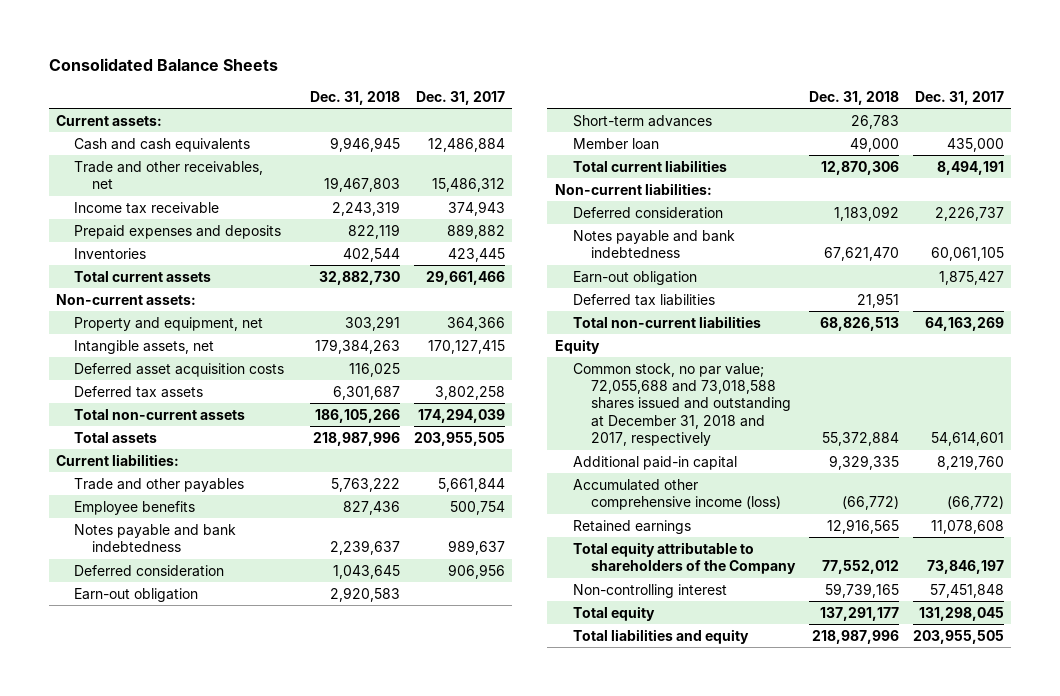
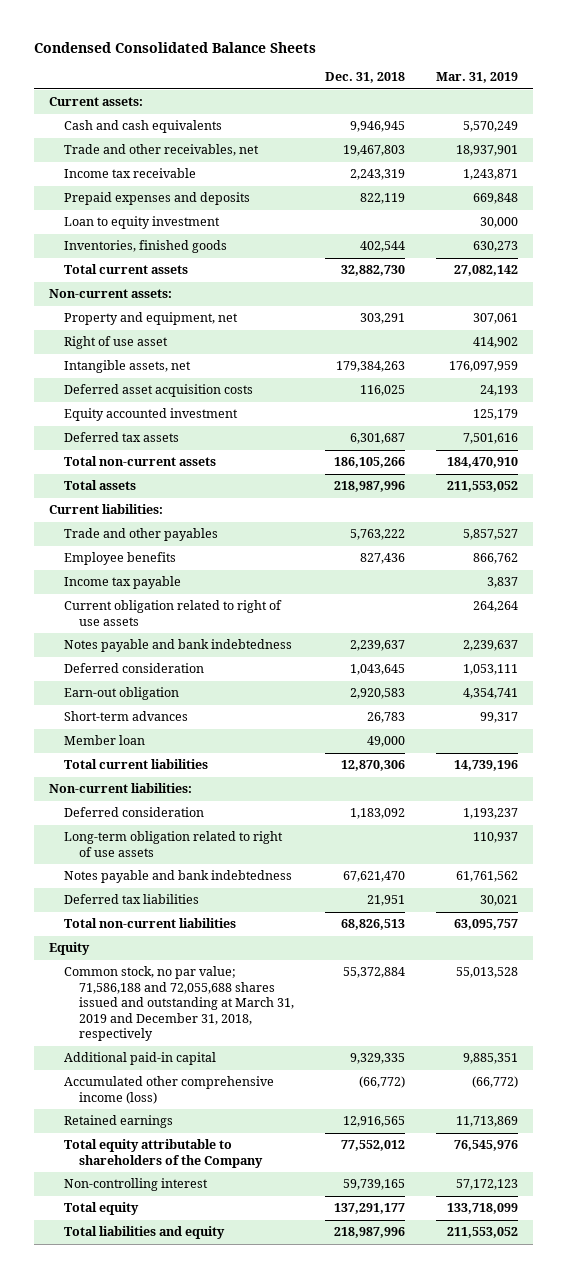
- Consolidated Balance Sheets
+ Condensed Consolidated Balance Sheets
- | Dec. 31, 2018 | Dec. 31, 2017
+ | Dec. 31, 2018 | Mar. 31, 2019
- Inventories | 402,544 | 423,445
+ Loan to equity investment | | 30,000
+ Inventories, finished goods | 402,544 | 630,273
+ Right of use asset | | 414,902
+ Equity accounted investment | | 125,179
+ Income tax payable | | 3,837
+ Current obligation related to right of use assets | | 264,264
+ Long-term obligation related to right of use assets | | 110,937
- Earn-out obligation | | 1,875,427
- Common stock, no par value; 72,055,688 and 73,018,588 shares issued and outstanding at December 31, 2018 and 2017, respectively | 55,372,884 | 54,614,601
+ Common stock, no par value; 71,586,188 and 72,055,688 shares issued and outstanding at March 31, 2019 and December 31, 2018, respectively | 55,372,884 | 55,013,528

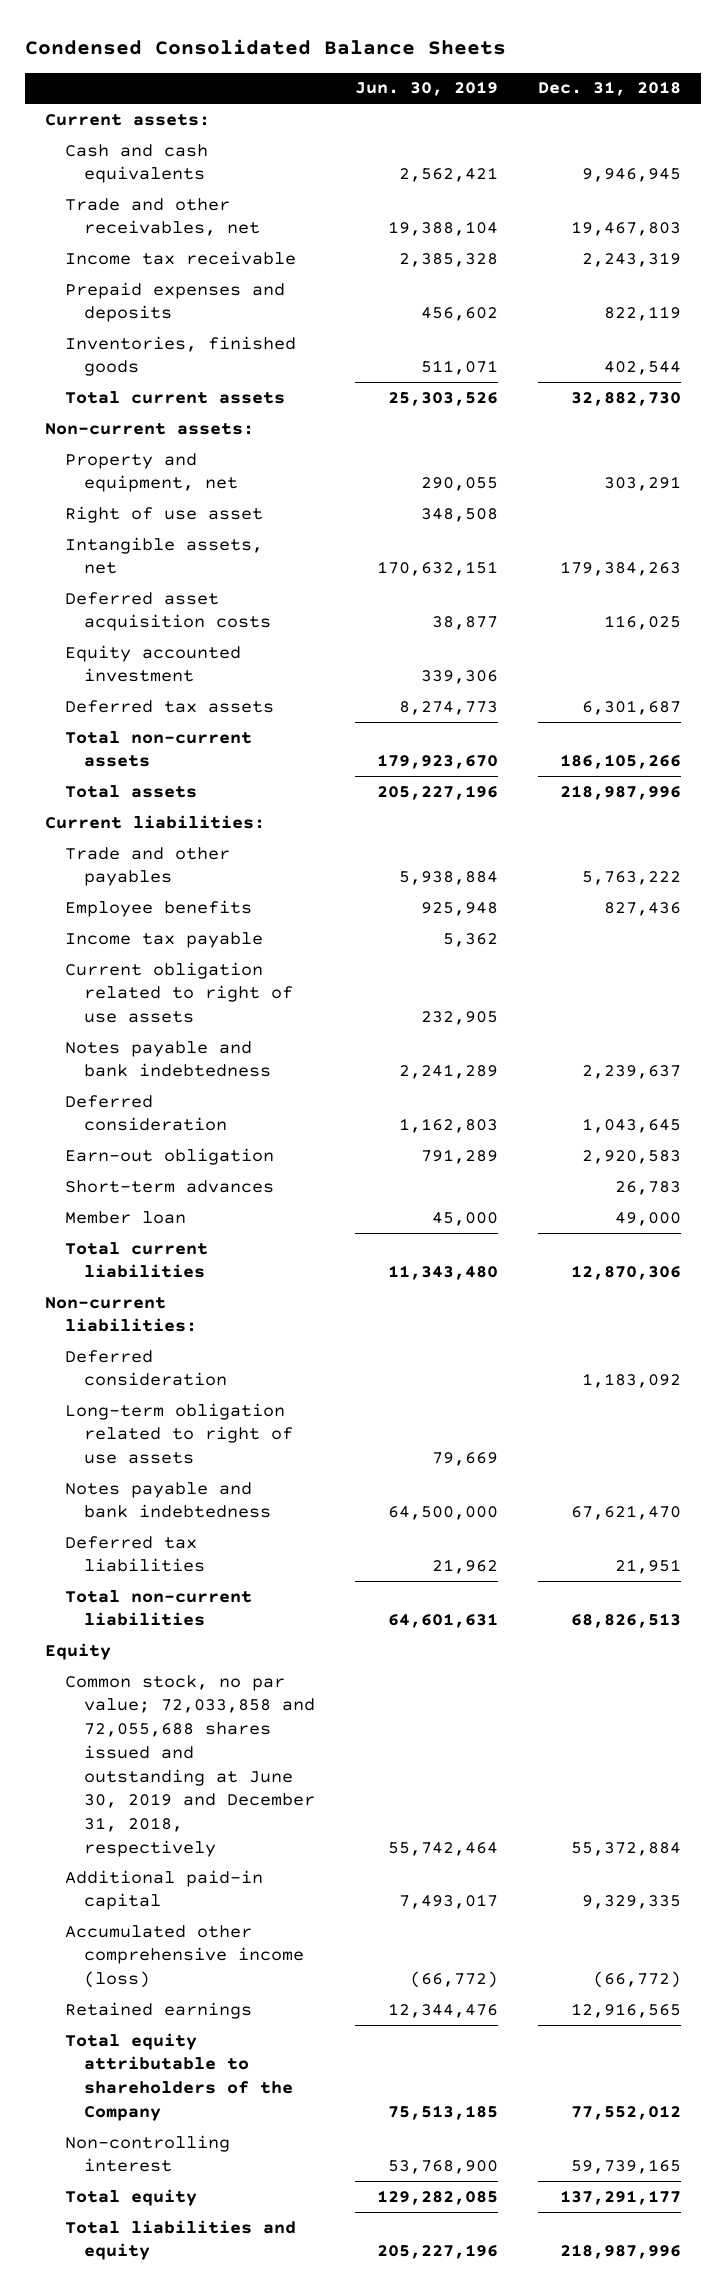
- | Dec. 31, 2018 | Mar. 31, 2019
+ | Jun. 30, 2019 | Dec. 31, 2018
- Loan to equity investment | | 30,000
- Common stock, no par value; 71,586,188 and 72,055,688 shares issued and outstanding at March 31, 2019 and December 31, 2018, respectively | 55,372,884 | 55,013,528
+ Common stock, no par value; 72,033,858 and 72,055,688 shares issued and outstanding at June 30, 2019 and December 31, 2018, respectively | 55,742,464 | 55,372,884

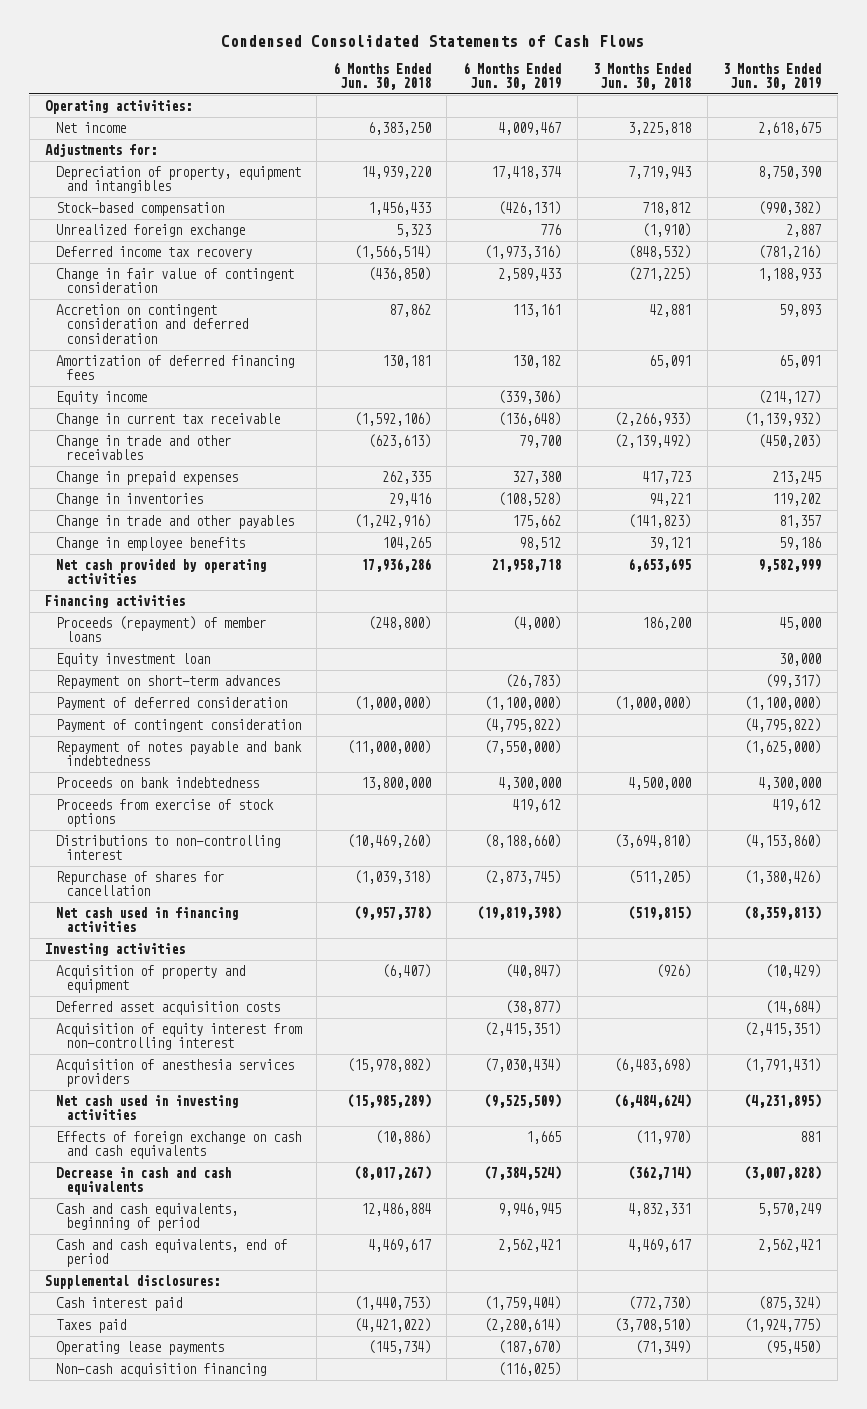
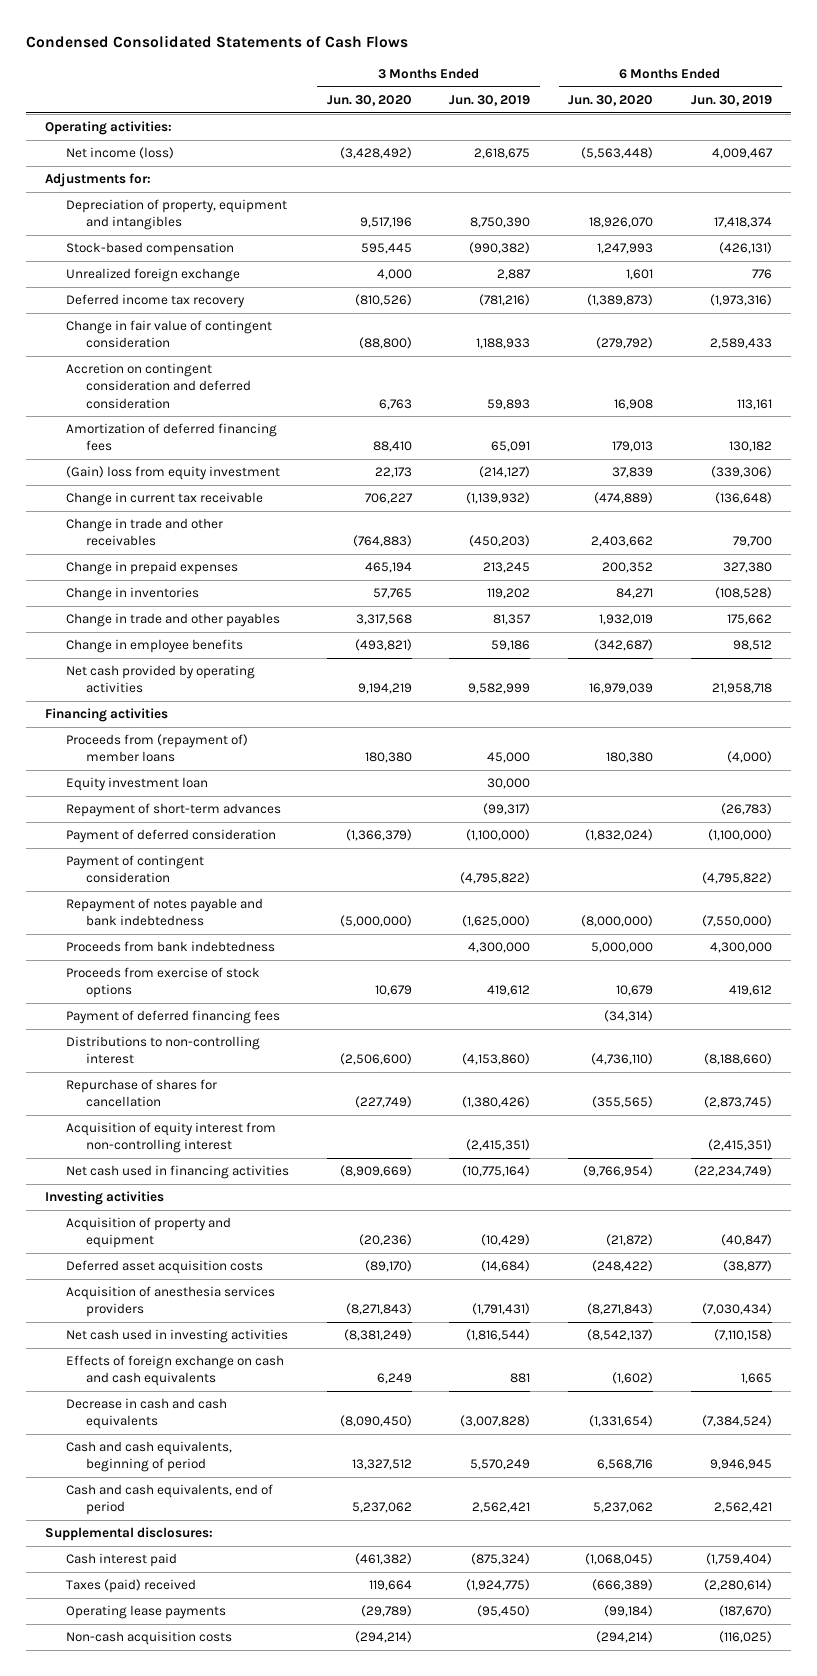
- | 6 Months Ended Jun. 30, 2018 | 6 Months Ended Jun. 30, 2019 | 3 Months Ended Jun. 30, 2018 | 3 Months Ended Jun. 30, 2019
+ | 3 Months Ended Jun. 30, 2020 | 3 Months Ended Jun. 30, 2019 | 6 Months Ended Jun. 30, 2020 | 6 Months Ended Jun. 30, 2019
- Net income | 6,383,250 | 4,009,467 | 3,225,818 | 2,618,675
+ Net income (loss) | (3,428,492) | 2,618,675 | (5,563,448) | 4,009,467
- Equity income | | (339,306) | | (214,127)
+ (Gain) loss from equity investment | 22,173 | (214,127) | 37,839 | (339,306)
- Proceeds (repayment) of member loans | (248,800) | (4,000) | 186,200 | 45,000
+ Proceeds from (repayment of) member loans | 180,380 | 45,000 | 180,380 | (4,000)
- Repayment on short-term advances | | (26,783) | | (99,317)
+ Repayment of short-term advances | | (99,317) | | (26,783)
- Proceeds on bank indebtedness | 13,800,000 | 4,300,000 | 4,500,000 | 4,300,000
+ Proceeds from bank indebtedness | | 4,300,000 | 5,000,000 | 4,300,000
+ Payment of deferred financing fees | | | (34,314) |
- Net cash used in financing activities | (9,957,378) | (19,819,398) | (519,815) | (8,359,813)
moved up: Acquisition of equity interest from non-controlling interest | | (2,415,351) | | (2,415,351)
+ Net cash used in financing activities | (8,909,669) | (10,775,164) | (9,766,954) | (22,234,749)
- Net cash used in investing activities | (15,985,289) | (9,525,509) | (6,484,624) | (4,231,895)
+ Net cash used in investing activities | (8,381,249) | (1,816,544) | (8,542,137) | (7,110,158)
- Taxes paid | (4,421,022) | (2,280,614) | (3,708,510) | (1,924,775)
+ Taxes (paid) received | 119,664 | (1,924,775) | (666,389) | (2,280,614)
- Non-cash acquisition financing | | (116,025) | |
+ Non-cash acquisition costs | (294,214) | | (294,214) | (116,025)

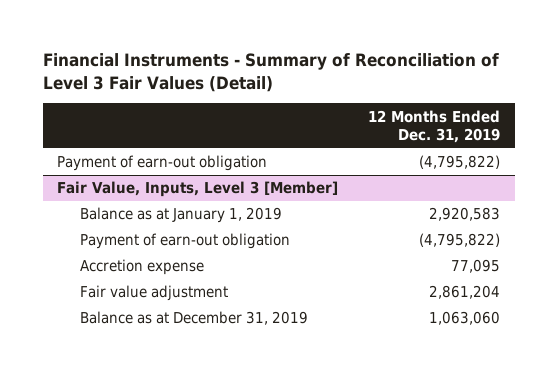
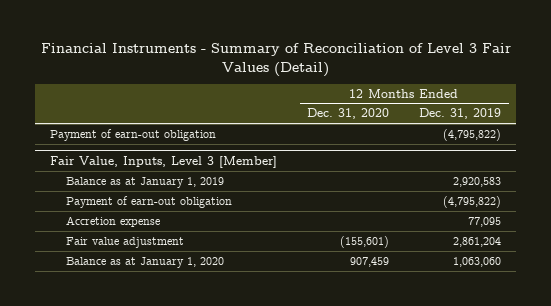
- | 12 Months Ended Dec. 31, 2019
+ | 12 Months Ended Dec. 31, 2020 | 12 Months Ended Dec. 31, 2019
@ Fair Value, Inputs, Level 3 [Member]
- Balance as at December 31, 2019 | 1,063,060
+ Balance as at January 1, 2020 | 907,459 | 1,063,060

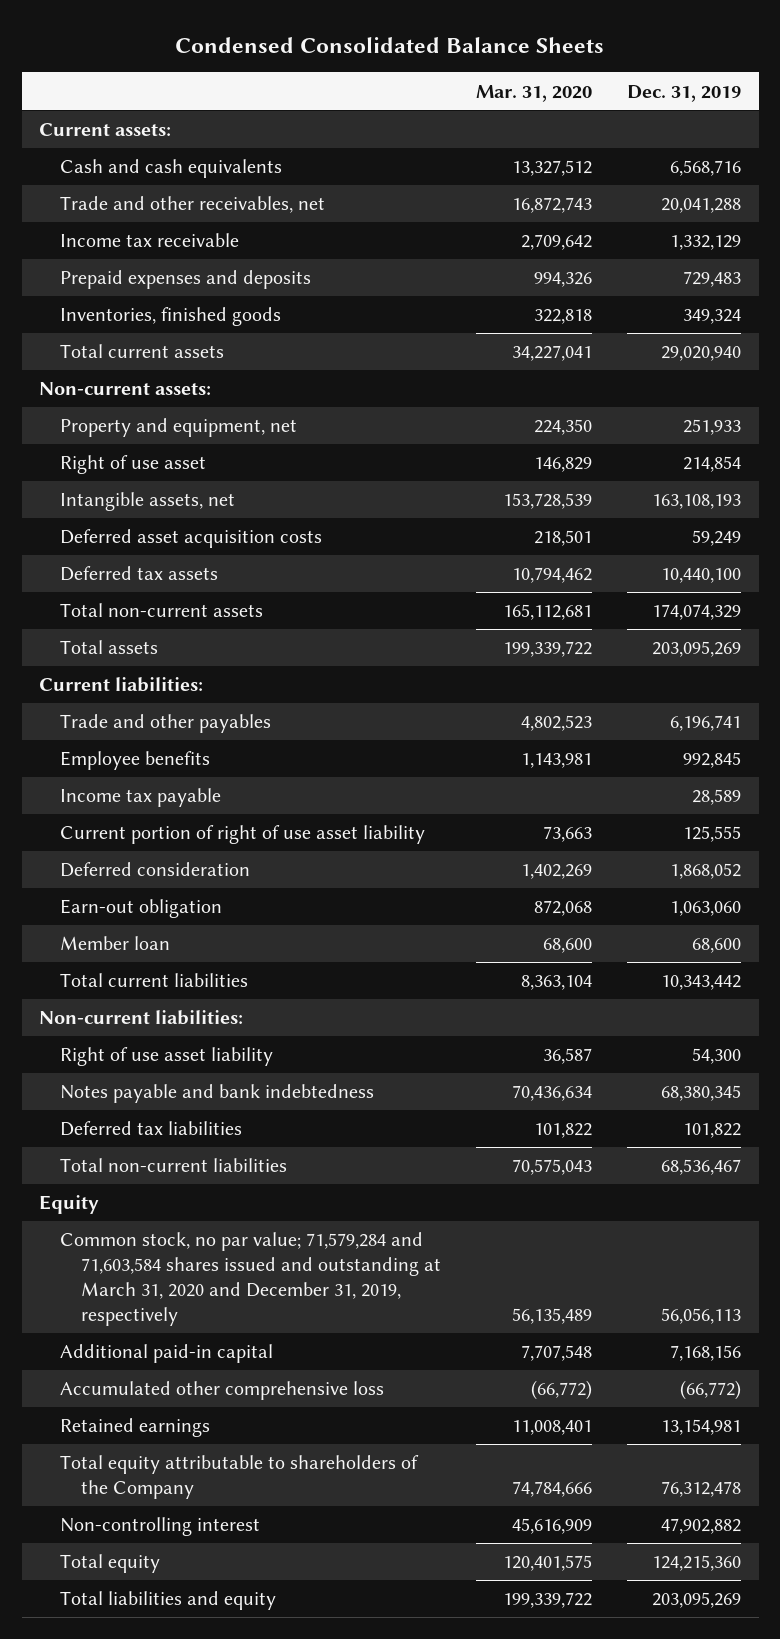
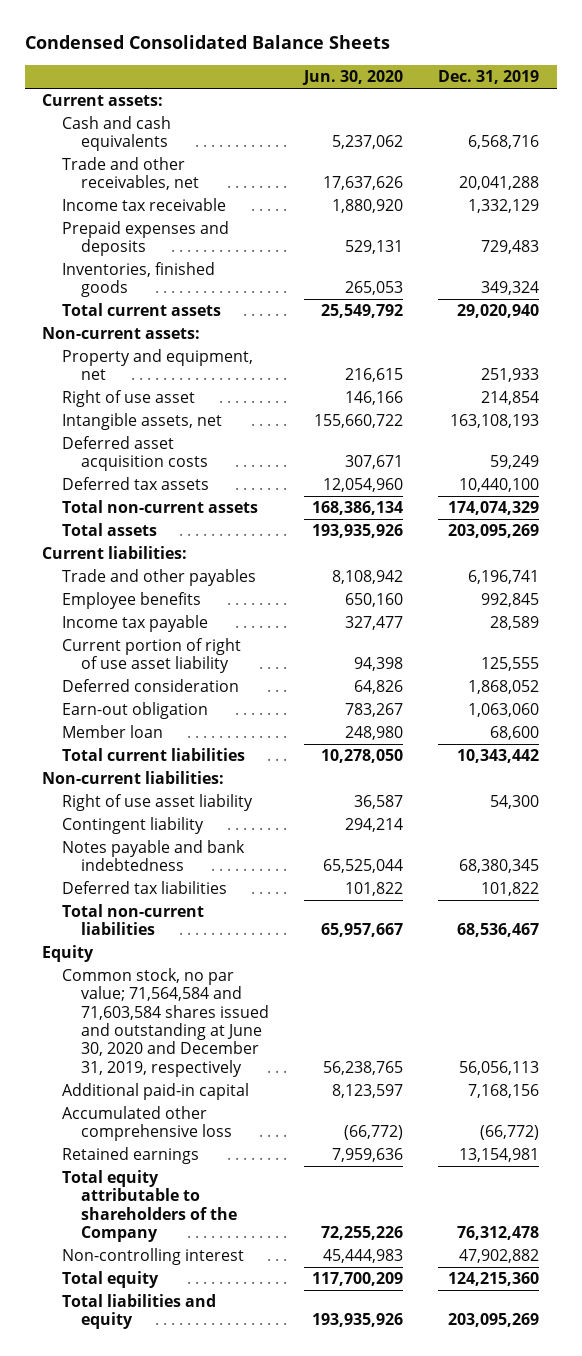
- | Mar. 31, 2020 | Dec. 31, 2019
+ | Jun. 30, 2020 | Dec. 31, 2019
+ Contingent liability | 294,214 |
- Common stock, no par value; 71,579,284 and 71,603,584 shares issued and outstanding at March 31, 2020 and December 31, 2019, respectively | 56,135,489 | 56,056,113
+ Common stock, no par value; 71,564,584 and 71,603,584 shares issued and outstanding at June 30, 2020 and December 31, 2019, respectively | 56,238,765 | 56,056,113

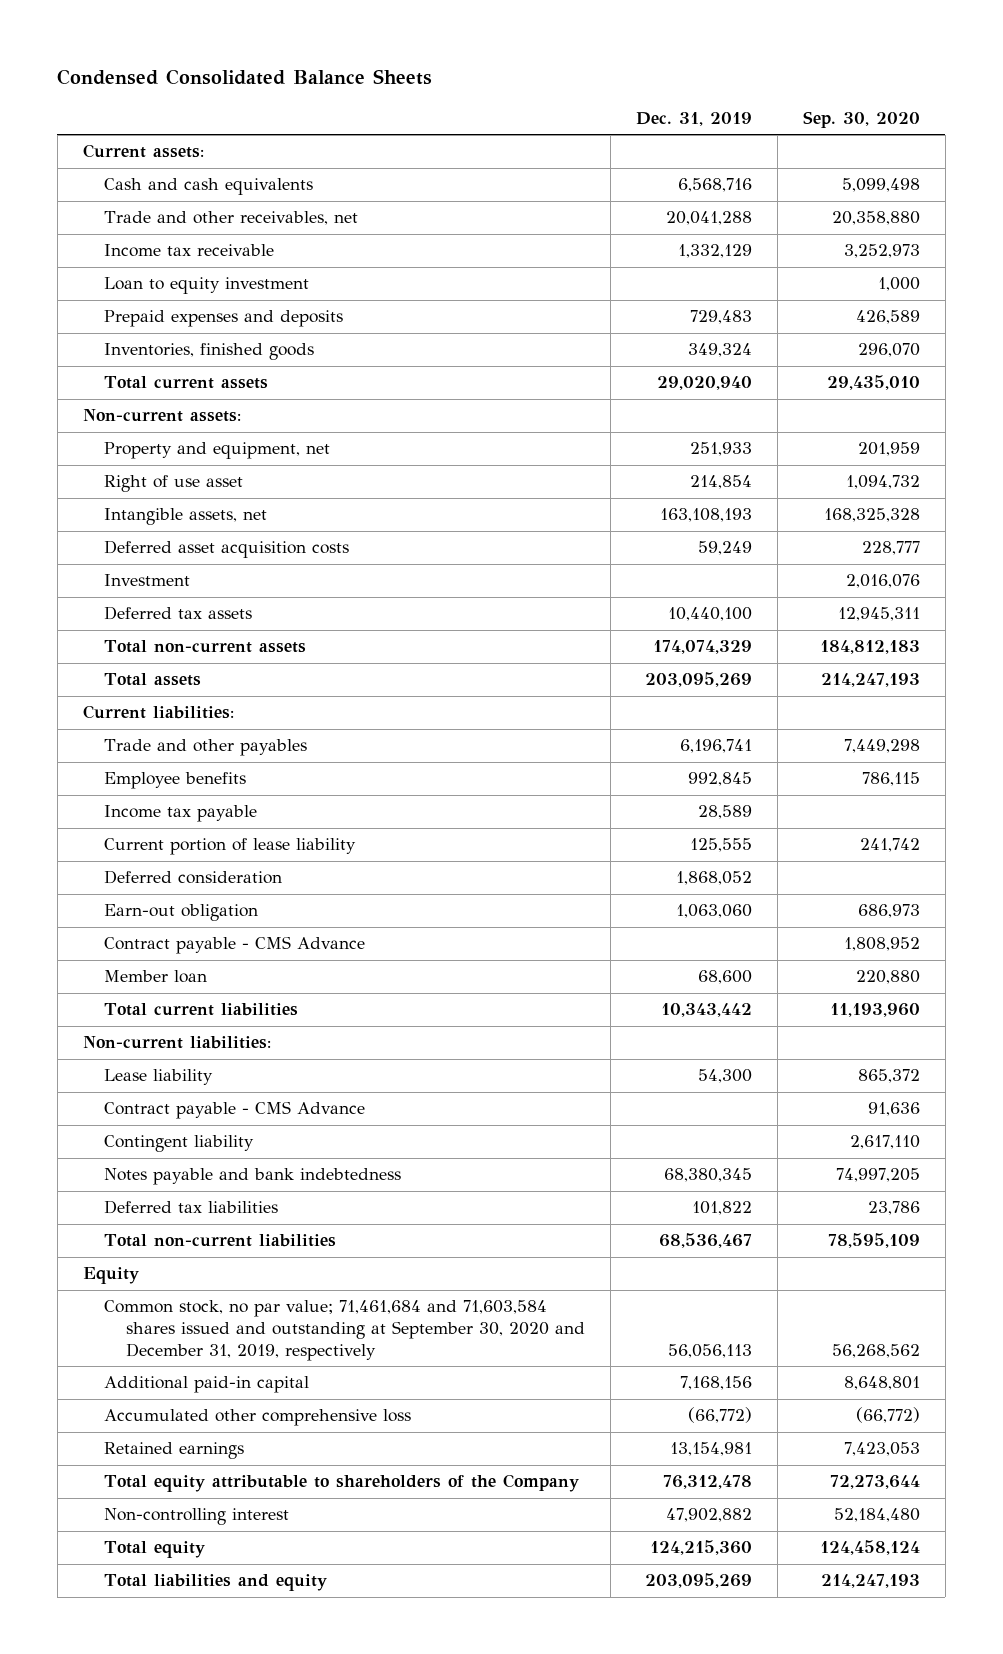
- | Jun. 30, 2020 | Dec. 31, 2019
+ | Dec. 31, 2019 | Sep. 30, 2020
+ Loan to equity investment | | 1,000
+ Investment | | 2,016,076
- Current portion of right of use asset liability | 94,398 | 125,555
+ Current portion of lease liability | 125,555 | 241,742
+ Contract payable - CMS Advance | | 1,808,952
- Right of use asset liability | 36,587 | 54,300
+ Lease liability | 54,300 | 865,372
+ Contract payable - CMS Advance | | 91,636
- Common stock, no par value; 71,564,584 and 71,603,584 shares issued and outstanding at June 30, 2020 and December 31, 2019, respectively | 56,238,765 | 56,056,113
+ Common stock, no par value; 71,461,684 and 71,603,584 shares issued and outstanding at September 30, 2020 and December 31, 2019, respectively | 56,056,113 | 56,268,562

